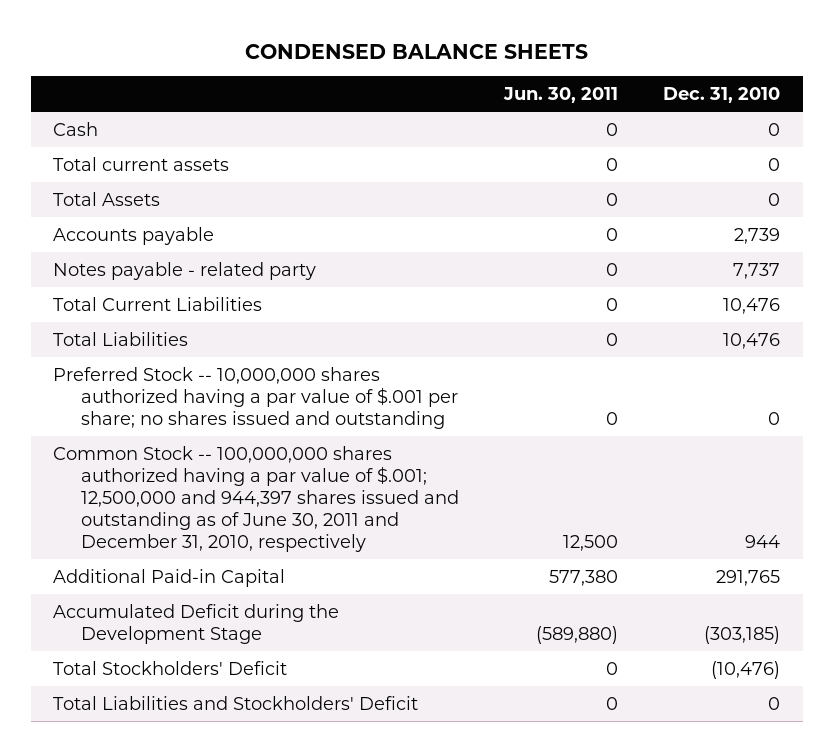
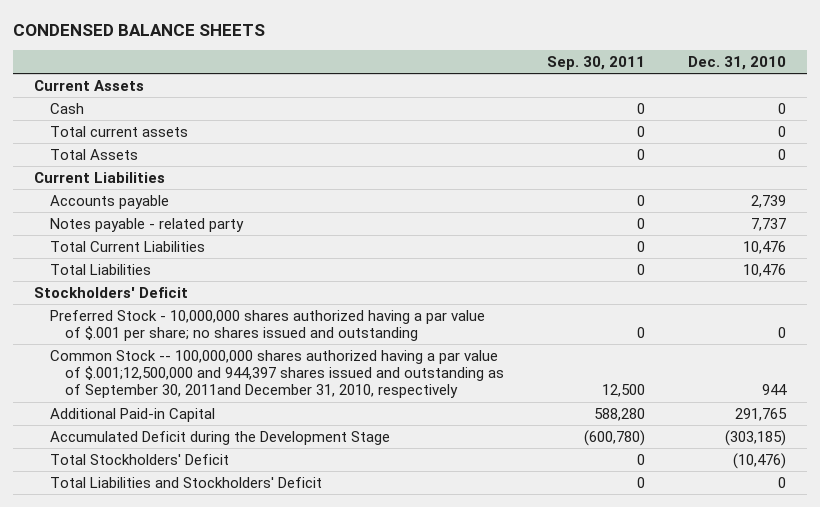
- | Jun. 30, 2011 | Dec. 31, 2010
+ | Sep. 30, 2011 | Dec. 31, 2010
+ Current Assets
+ Current Liabilities
- Preferred Stock -- 10,000,000 shares authorized having a par value of $.001 per share; no shares issued and outstanding | 0 | 0
- Common Stock -- 100,000,000 shares authorized having a par value of $.001; 12,500,000 and 944,397 shares issued and outstanding as of June 30, 2011 and December 31, 2010, respectively | 12,500 | 944
+ Stockholders' Deficit
+ Preferred Stock - 10,000,000 shares authorized having a par value of $.001 per share; no shares issued and outstanding | 0 | 0
+ Common Stock -- 100,000,000 shares authorized having a par value of $.001;12,500,000 and 944,397 shares issued and outstanding as of September 30, 2011and December 31, 2010, respectively | 12,500 | 944

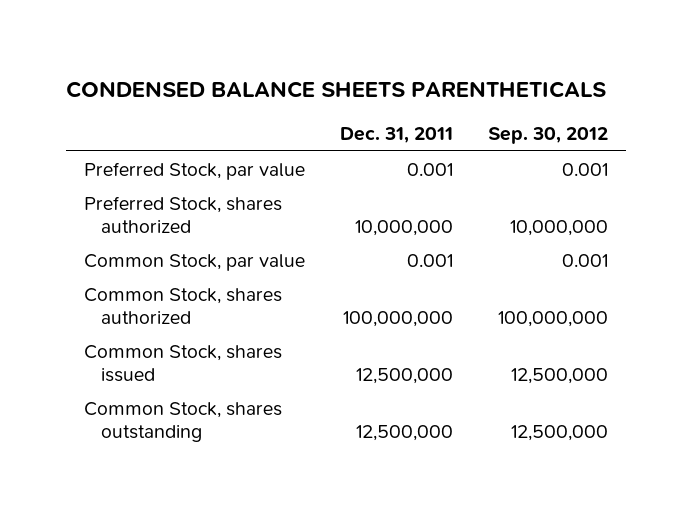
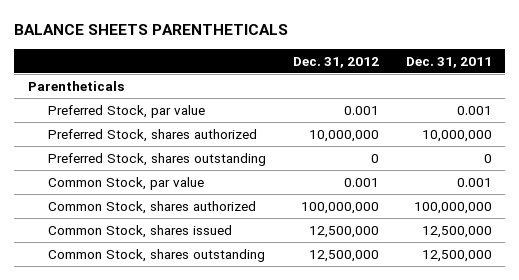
- CONDENSED BALANCE SHEETS PARENTHETICALS
+ BALANCE SHEETS PARENTHETICALS
- | Dec. 31, 2011 | Sep. 30, 2012
+ | Dec. 31, 2012 | Dec. 31, 2011
+ Parentheticals
+ Preferred Stock, shares outstanding | 0 | 0

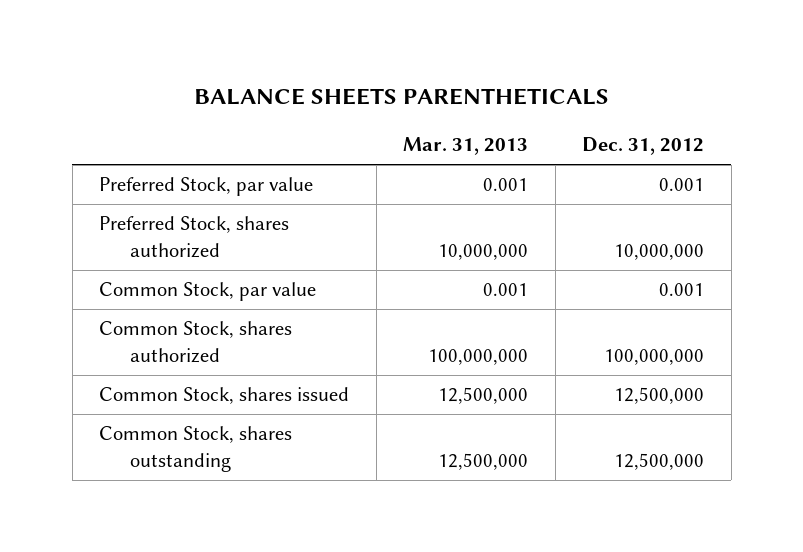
- | Dec. 31, 2012 | Dec. 31, 2011
+ | Mar. 31, 2013 | Dec. 31, 2012
- Parentheticals
- Preferred Stock, shares outstanding | 0 | 0

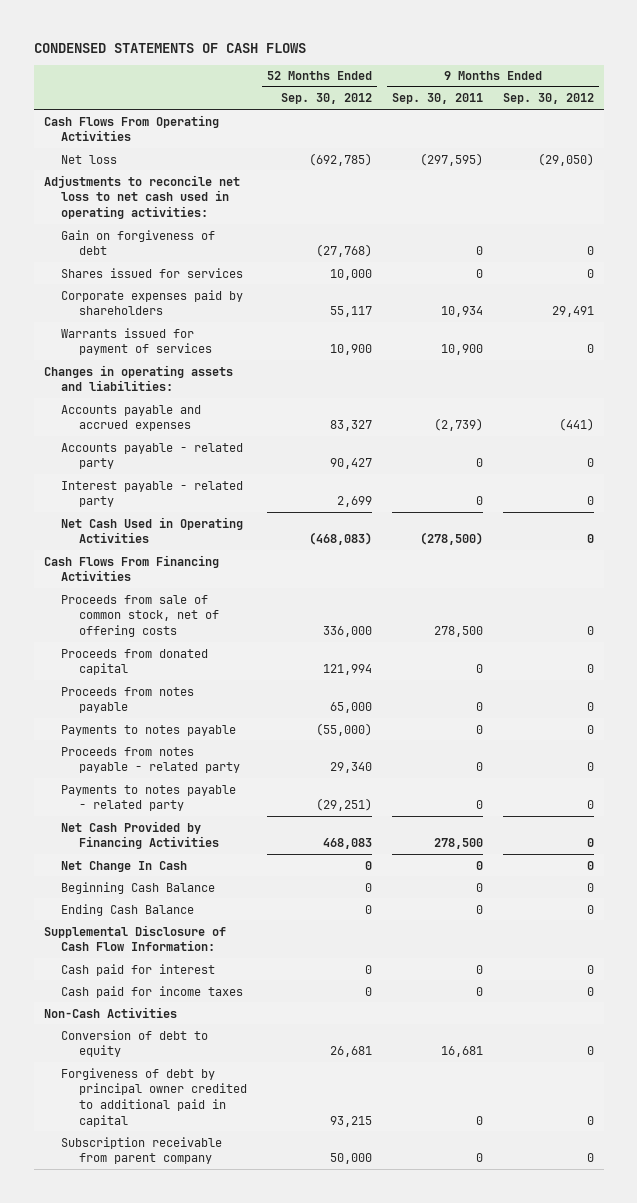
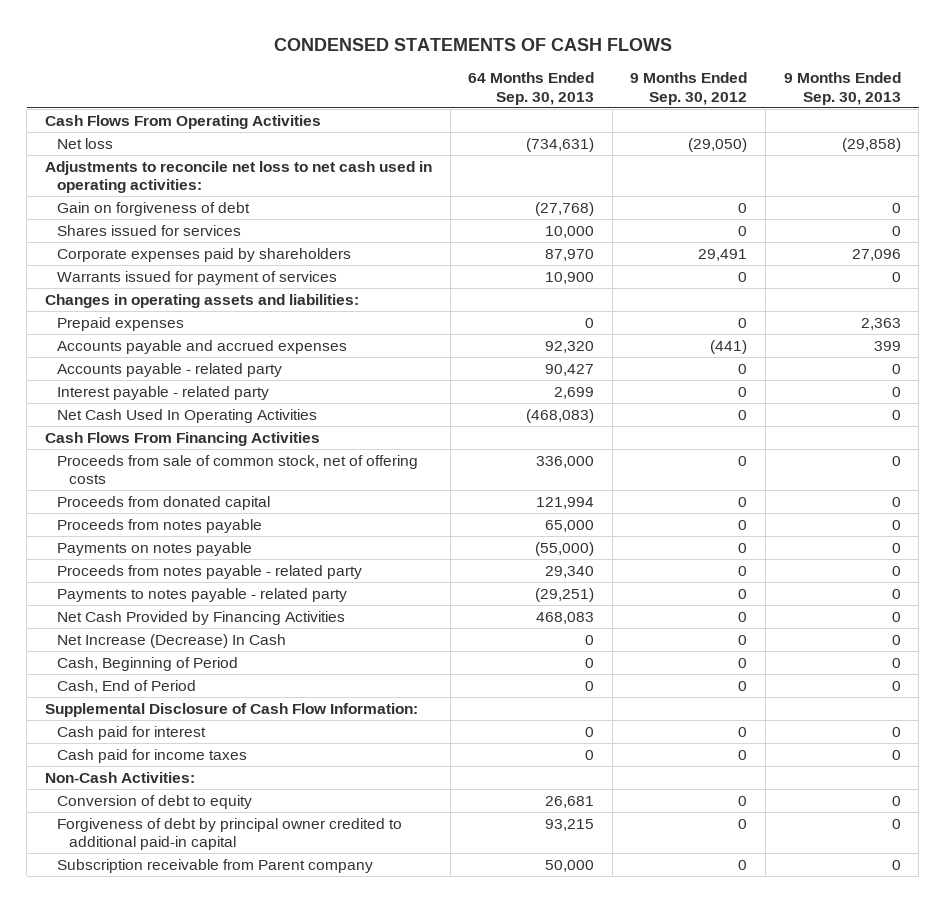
- | 52 Months Ended Sep. 30, 2012 | 9 Months Ended Sep. 30, 2011 | 9 Months Ended Sep. 30, 2012
+ | 64 Months Ended Sep. 30, 2013 | 9 Months Ended Sep. 30, 2012 | 9 Months Ended Sep. 30, 2013
+ Prepaid expenses | 0 | 0 | 2,363
- Net Cash Used in Operating Activities | (468,083) | (278,500) | 0
+ Net Cash Used In Operating Activities | (468,083) | 0 | 0
- Payments to notes payable | (55,000) | 0 | 0
+ Payments on notes payable | (55,000) | 0 | 0
- Net Change In Cash | 0 | 0 | 0
- Beginning Cash Balance | 0 | 0 | 0
- Ending Cash Balance | 0 | 0 | 0
+ Net Increase (Decrease) In Cash | 0 | 0 | 0
+ Cash, Beginning of Period | 0 | 0 | 0
+ Cash, End of Period | 0 | 0 | 0
- Non-Cash Activities
+ Non-Cash Activities:
- Forgiveness of debt by principal owner credited to additional paid in capital | 93,215 | 0 | 0
- Subscription receivable from parent company | 50,000 | 0 | 0
+ Forgiveness of debt by principal owner credited to additional paid-in capital | 93,215 | 0 | 0
+ Subscription receivable from Parent company | 50,000 | 0 | 0

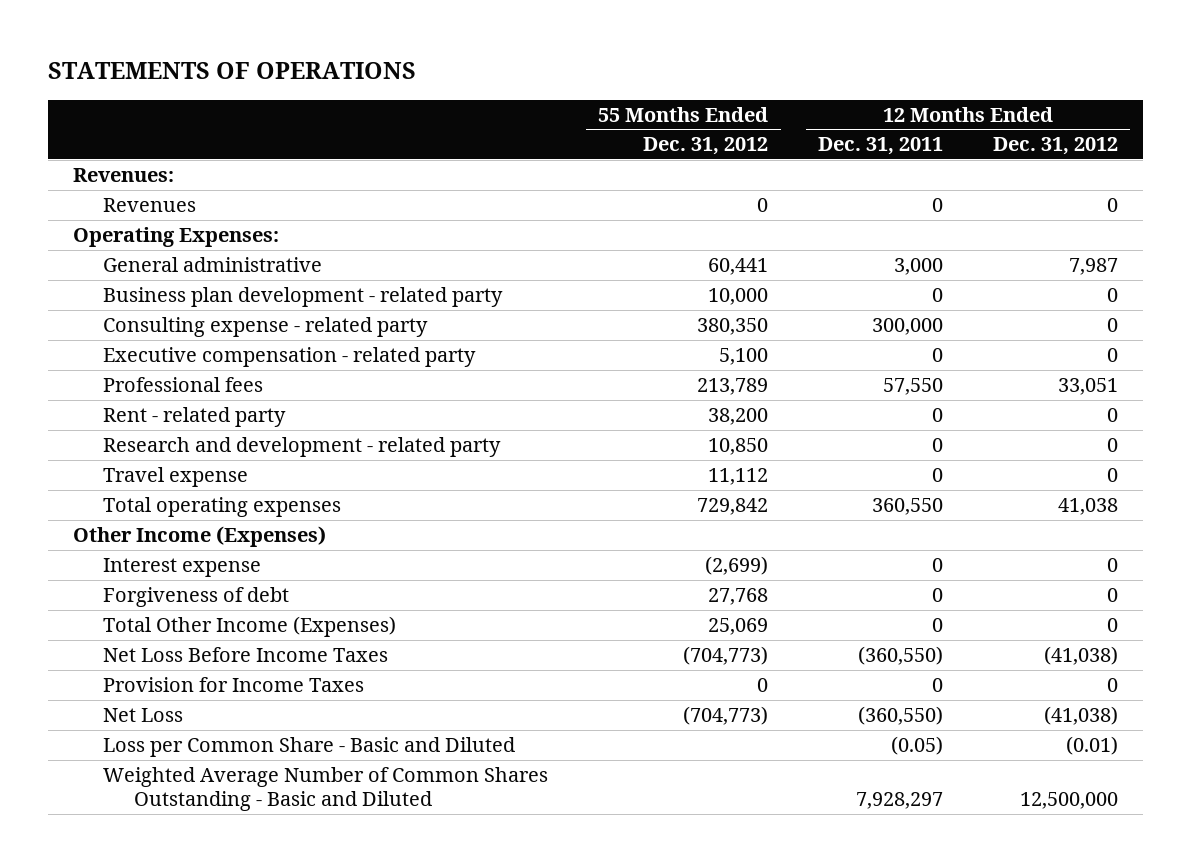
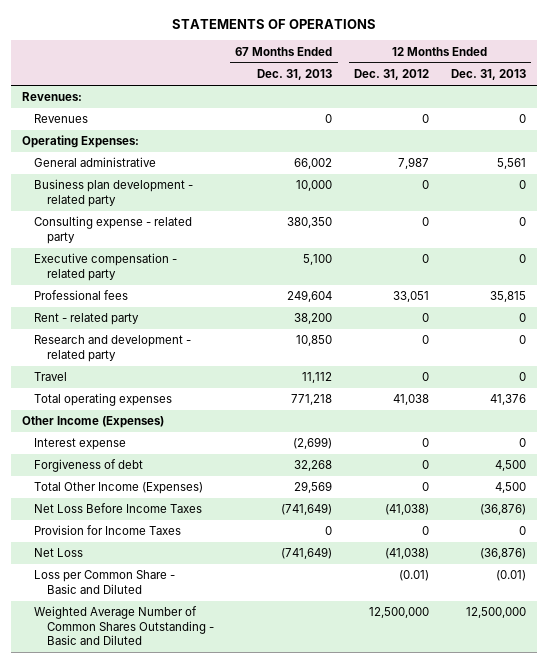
- | 55 Months Ended Dec. 31, 2012 | 12 Months Ended Dec. 31, 2011 | 12 Months Ended Dec. 31, 2012
+ | 67 Months Ended Dec. 31, 2013 | 12 Months Ended Dec. 31, 2012 | 12 Months Ended Dec. 31, 2013
- Travel expense | 11,112 | 0 | 0
+ Travel | 11,112 | 0 | 0

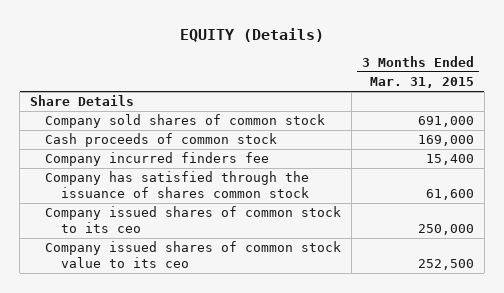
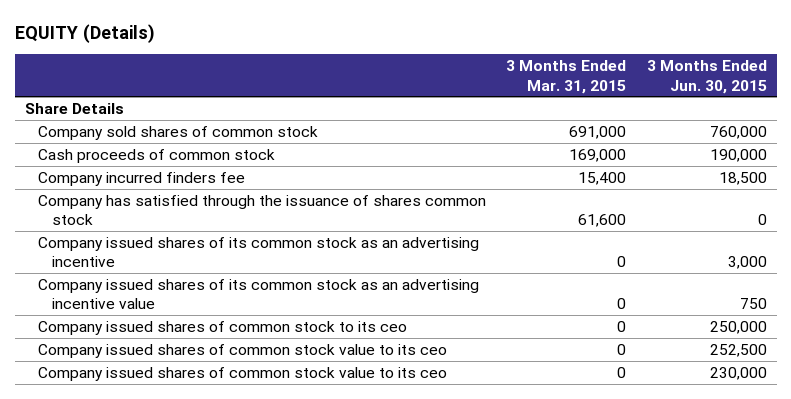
- | 3 Months Ended Mar. 31, 2015
+ | 3 Months Ended Mar. 31, 2015 | 3 Months Ended Jun. 30, 2015
- Company issued shares of common stock to its ceo | 250,000
- Company issued shares of common stock value to its ceo | 252,500
+ Company issued shares of its common stock as an advertising incentive | 0 | 3,000
+ Company issued shares of its common stock as an advertising incentive value | 0 | 750
+ Company issued shares of common stock to its ceo | 0 | 250,000
+ Company issued shares of common stock value to its ceo | 0 | 252,500
+ Company issued shares of common stock value to its ceo | 0 | 230,000

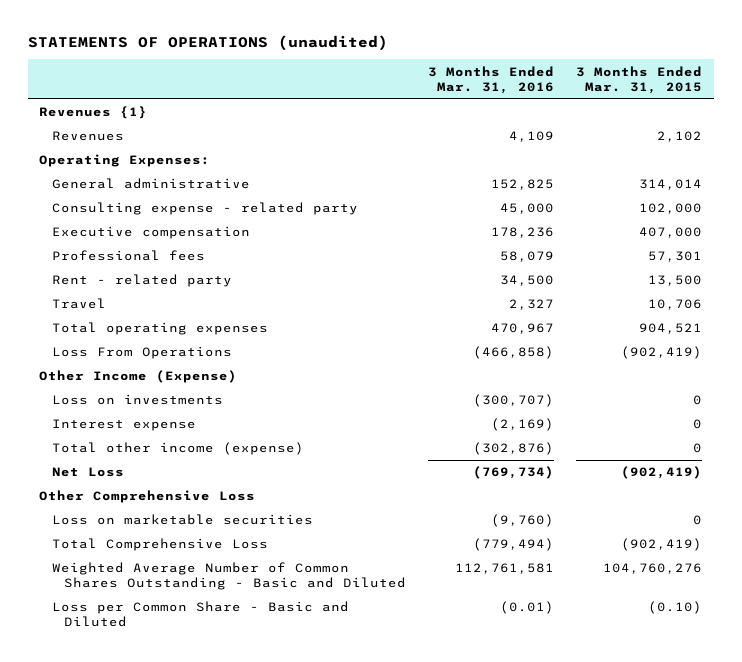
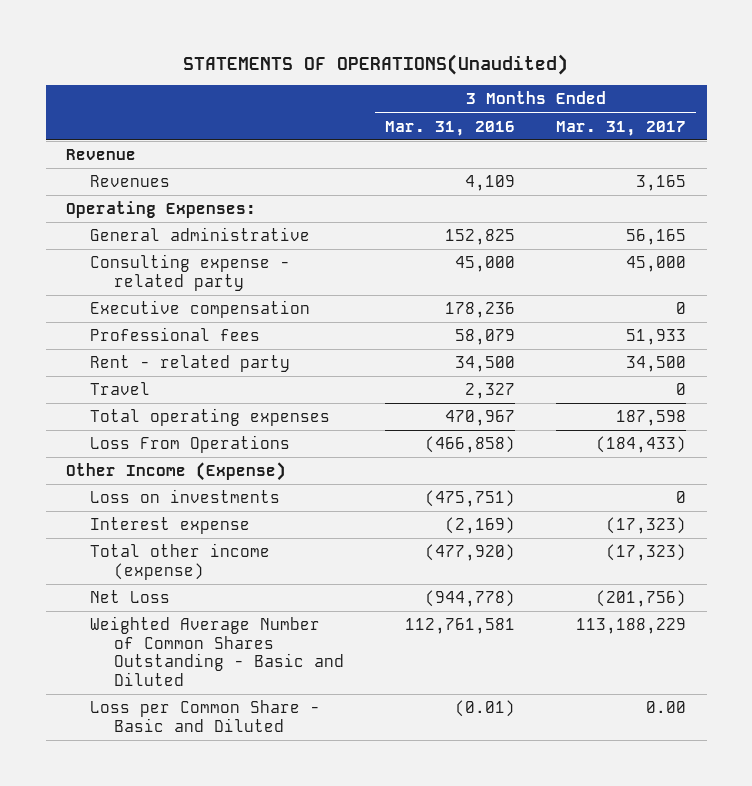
- STATEMENTS OF OPERATIONS (unaudited)
+ STATEMENTS OF OPERATIONS(Unaudited)
- | 3 Months Ended Mar. 31, 2016 | 3 Months Ended Mar. 31, 2015
+ | 3 Months Ended Mar. 31, 2016 | 3 Months Ended Mar. 31, 2017
- Revenues {1}
+ Revenue
- Loss on investments | (300,707) | 0
+ Loss on investments | (475,751) | 0
- Total other income (expense) | (302,876) | 0
- Net Loss | (769,734) | (902,419)
- Other Comprehensive Loss
- Loss on marketable securities | (9,760) | 0
- Total Comprehensive Loss | (779,494) | (902,419)
+ Total other income (expense) | (477,920) | (17,323)
+ Net Loss | (944,778) | (201,756)

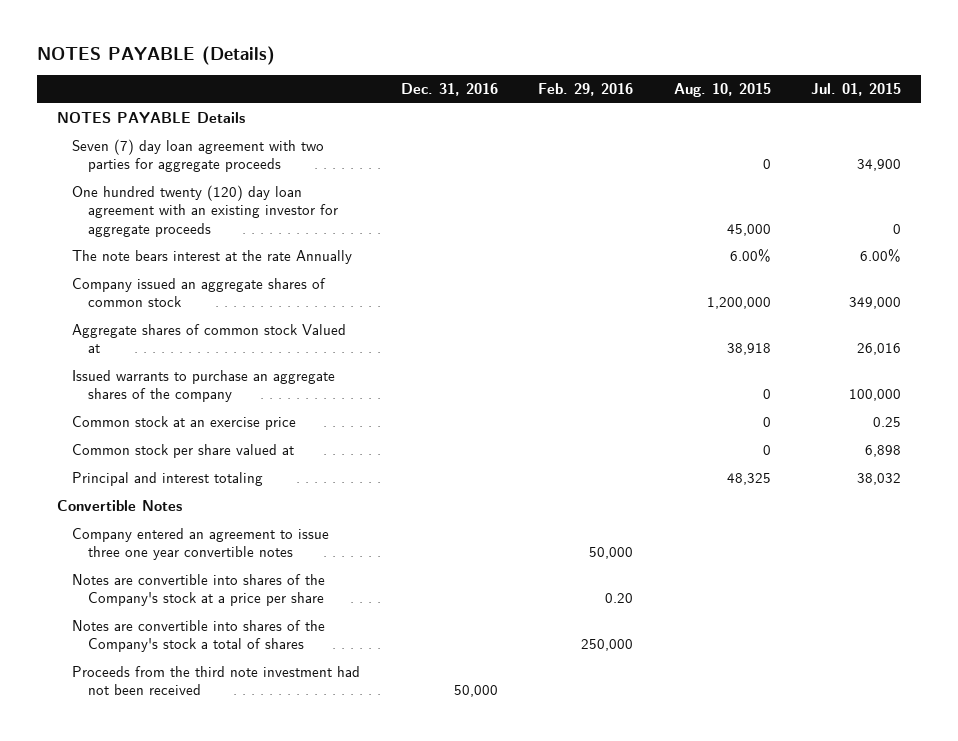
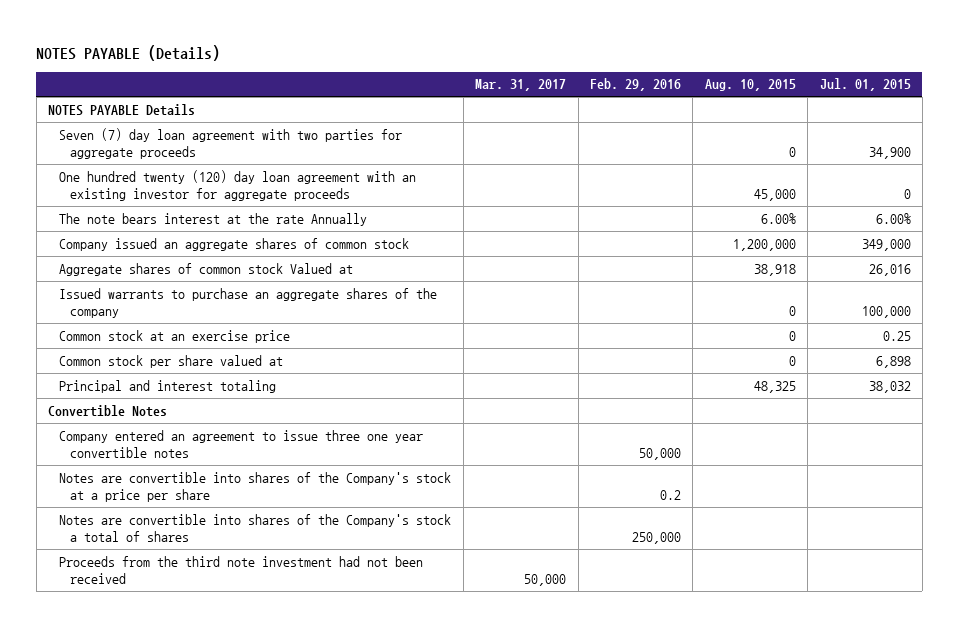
- | Dec. 31, 2016 | Feb. 29, 2016 | Aug. 10, 2015 | Jul. 01, 2015
+ | Mar. 31, 2017 | Feb. 29, 2016 | Aug. 10, 2015 | Jul. 01, 2015
- Notes are convertible into shares of the Company's stock at a price per share | | 0.20 | |
+ Notes are convertible into shares of the Company's stock at a price per share | | 0.2 | |

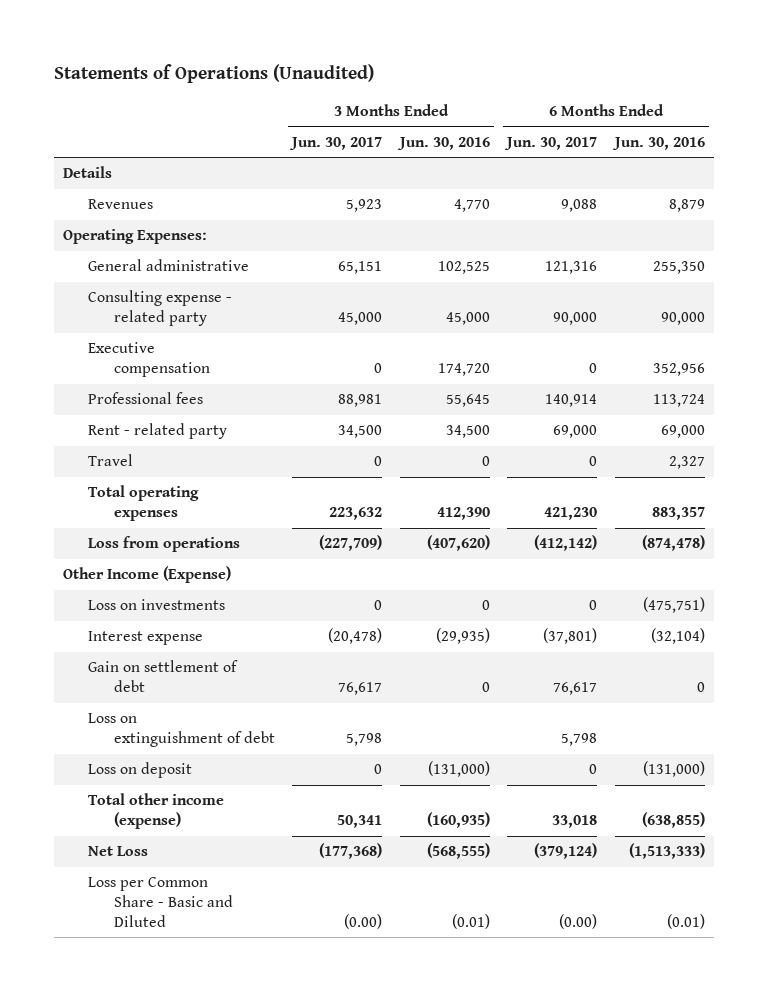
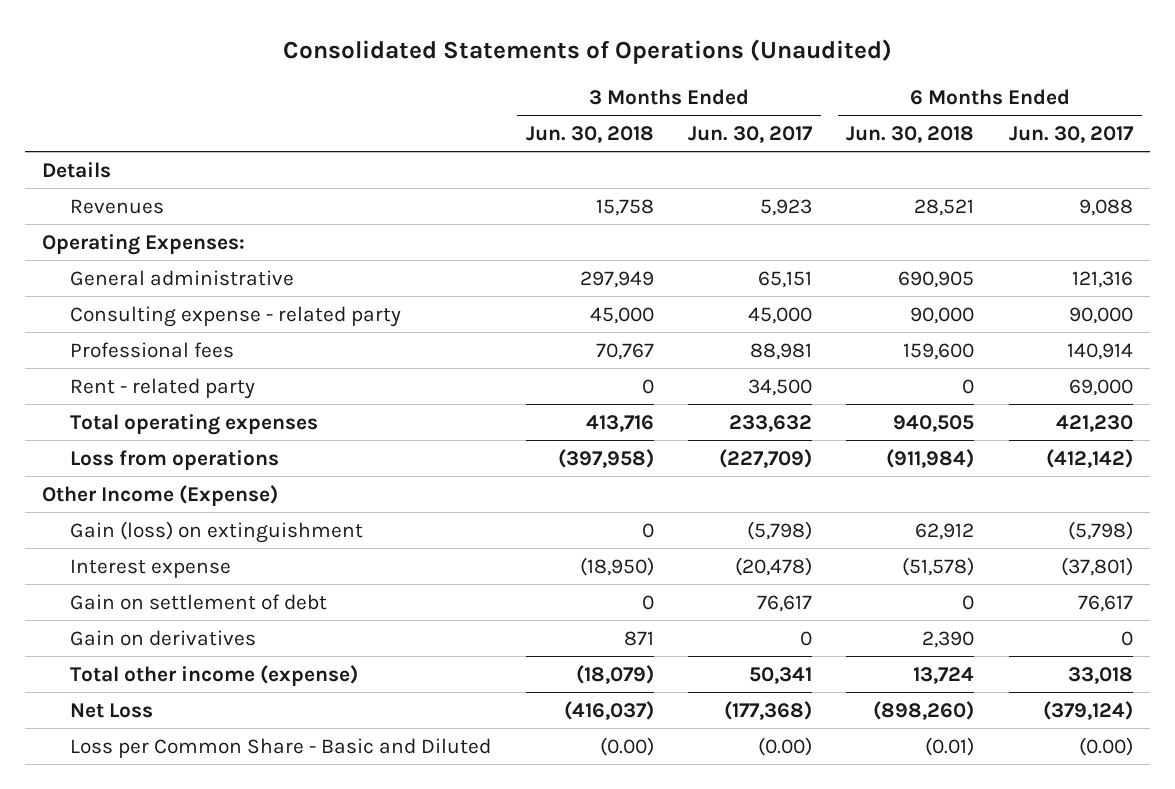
- Statements of Operations (Unaudited)
+ Consolidated Statements of Operations (Unaudited)
- | 3 Months Ended Jun. 30, 2017 | 3 Months Ended Jun. 30, 2016 | 6 Months Ended Jun. 30, 2017 | 6 Months Ended Jun. 30, 2016
+ | 3 Months Ended Jun. 30, 2018 | 3 Months Ended Jun. 30, 2017 | 6 Months Ended Jun. 30, 2018 | 6 Months Ended Jun. 30, 2017
- Executive compensation | 0 | 174,720 | 0 | 352,956
- Travel | 0 | 0 | 0 | 2,327
- Total operating expenses | 223,632 | 412,390 | 421,230 | 883,357
+ Total operating expenses | 413,716 | 233,632 | 940,505 | 421,230
- Loss on investments | 0 | 0 | 0 | (475,751)
+ Gain (loss) on extinguishment | 0 | (5,798) | 62,912 | (5,798)
- Loss on extinguishment of debt | 5,798 | | 5,798 |
- Loss on deposit | 0 | (131,000) | 0 | (131,000)
+ Gain on derivatives | 871 | 0 | 2,390 | 0

